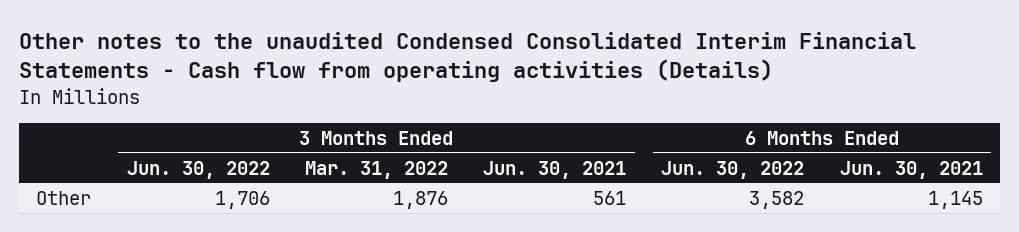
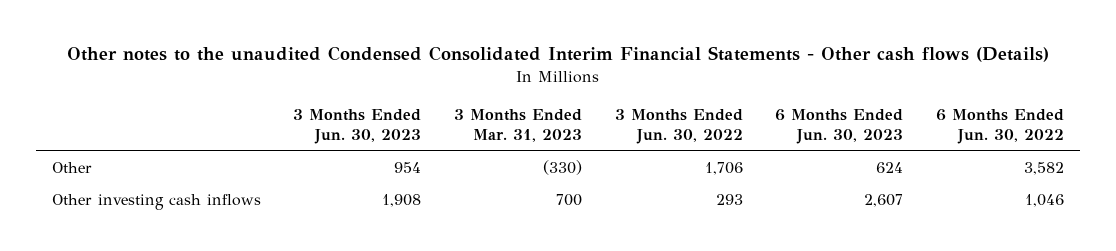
- Other notes to the unaudited Condensed Consolidated Interim Financial Statements - Cash flow from operating activities (Details)
+ Other notes to the unaudited Condensed Consolidated Interim Financial Statements - Other cash flows (Details)
- | 3 Months Ended Jun. 30, 2022 | 3 Months Ended Mar. 31, 2022 | 3 Months Ended Jun. 30, 2021 | 6 Months Ended Jun. 30, 2022 | 6 Months Ended Jun. 30, 2021
+ | 3 Months Ended Jun. 30, 2023 | 3 Months Ended Mar. 31, 2023 | 3 Months Ended Jun. 30, 2022 | 6 Months Ended Jun. 30, 2023 | 6 Months Ended Jun. 30, 2022
+ Other investing cash inflows | 1,908 | 700 | 293 | 2,607 | 1,046

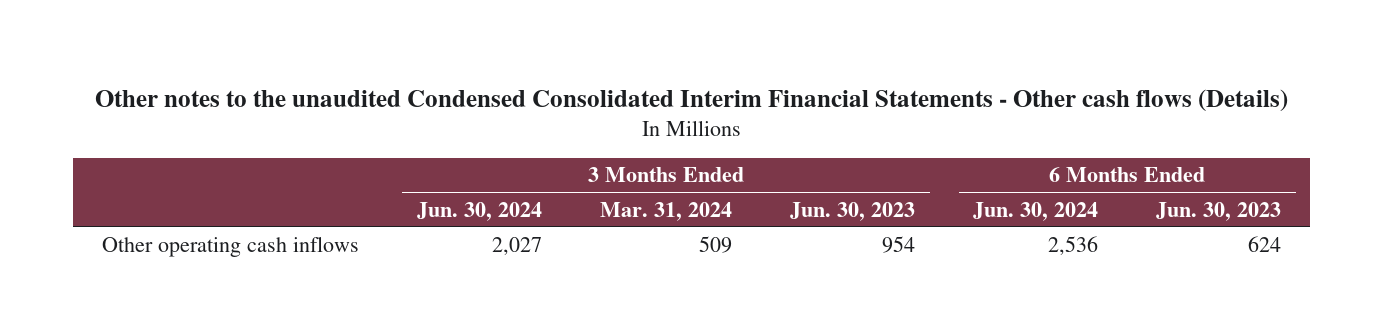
- | 3 Months Ended Jun. 30, 2023 | 3 Months Ended Mar. 31, 2023 | 3 Months Ended Jun. 30, 2022 | 6 Months Ended Jun. 30, 2023 | 6 Months Ended Jun. 30, 2022
+ | 3 Months Ended Jun. 30, 2024 | 3 Months Ended Mar. 31, 2024 | 3 Months Ended Jun. 30, 2023 | 6 Months Ended Jun. 30, 2024 | 6 Months Ended Jun. 30, 2023
- Other | 954 | (330) | 1,706 | 624 | 3,582
- Other investing cash inflows | 1,908 | 700 | 293 | 2,607 | 1,046
+ Other operating cash inflows | 2,027 | 509 | 954 | 2,536 | 624

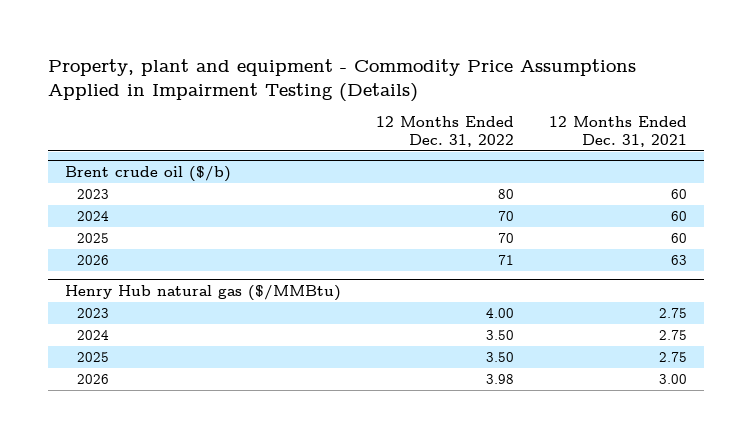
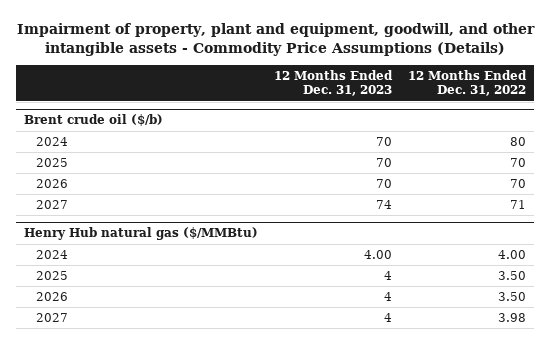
- Property, plant and equipment - Commodity Price Assumptions Applied in Impairment Testing (Details)
+ Impairment of property, plant and equipment, goodwill, and other intangible assets - Commodity Price Assumptions (Details)
- | 12 Months Ended Dec. 31, 2022 | 12 Months Ended Dec. 31, 2021
+ | 12 Months Ended Dec. 31, 2023 | 12 Months Ended Dec. 31, 2022
@ Brent crude oil ($/b)
- 2023 | 80 | 60
- 2024 | 70 | 60
+ 2024 | 70 | 80
- 2026 | 71 | 63
+ 2026 | 70 | 70
+ 2027 | 74 | 71
@ Henry Hub natural gas ($/MMBtu)
- 2023 | 4.00 | 2.75
- 2024 | 3.50 | 2.75
+ 2024 | 4.00 | 4.00
- 2026 | 3.98 | 3.00
+ 2026 | 4 | 3.50
+ 2027 | 4 | 3.98

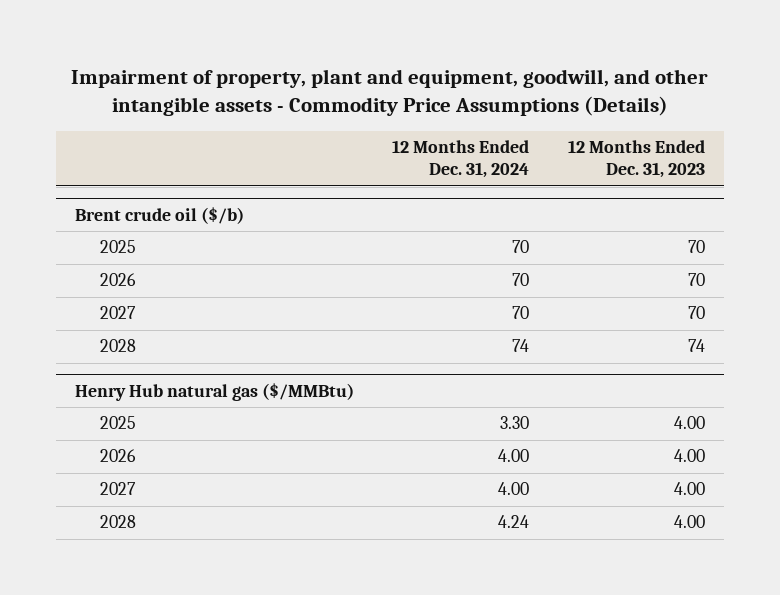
- | 12 Months Ended Dec. 31, 2023 | 12 Months Ended Dec. 31, 2022
+ | 12 Months Ended Dec. 31, 2024 | 12 Months Ended Dec. 31, 2023
@ Brent crude oil ($/b)
- 2024 | 70 | 80
- 2027 | 74 | 71
+ 2027 | 70 | 70
+ 2028 | 74 | 74
@ Henry Hub natural gas ($/MMBtu)
- 2024 | 4.00 | 4.00
- 2025 | 4 | 3.50
- 2026 | 4 | 3.50
- 2027 | 4 | 3.98
+ 2025 | 3.30 | 4.00
+ 2026 | 4.00 | 4.00
+ 2027 | 4.00 | 4.00
+ 2028 | 4.24 | 4.00

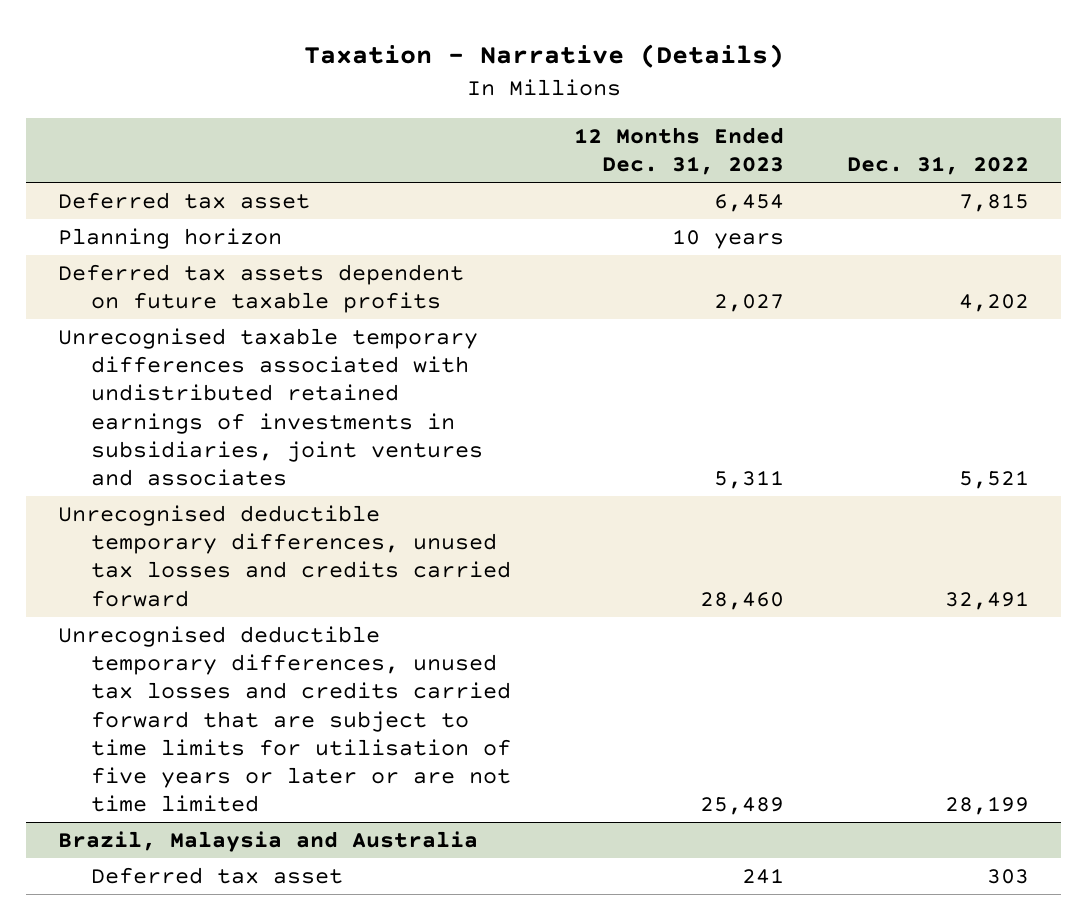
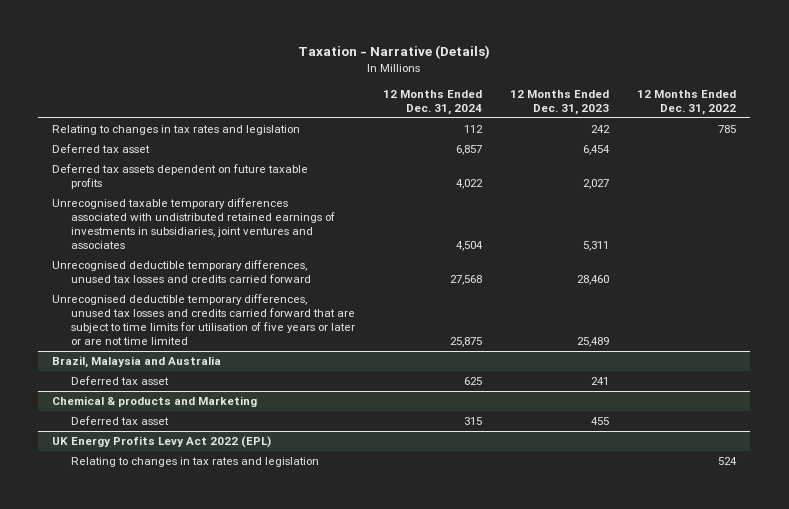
- | 12 Months Ended Dec. 31, 2023 | Dec. 31, 2022
+ | 12 Months Ended Dec. 31, 2024 | 12 Months Ended Dec. 31, 2023 | 12 Months Ended Dec. 31, 2022
+ Relating to changes in tax rates and legislation | 112 | 242 | 785
- Planning horizon | 10 years |
+ Chemical & products and Marketing
+ Deferred tax asset | 315 | 455 |
+ UK Energy Profits Levy Act 2022 (EPL)
+ Relating to changes in tax rates and legislation | | | 524

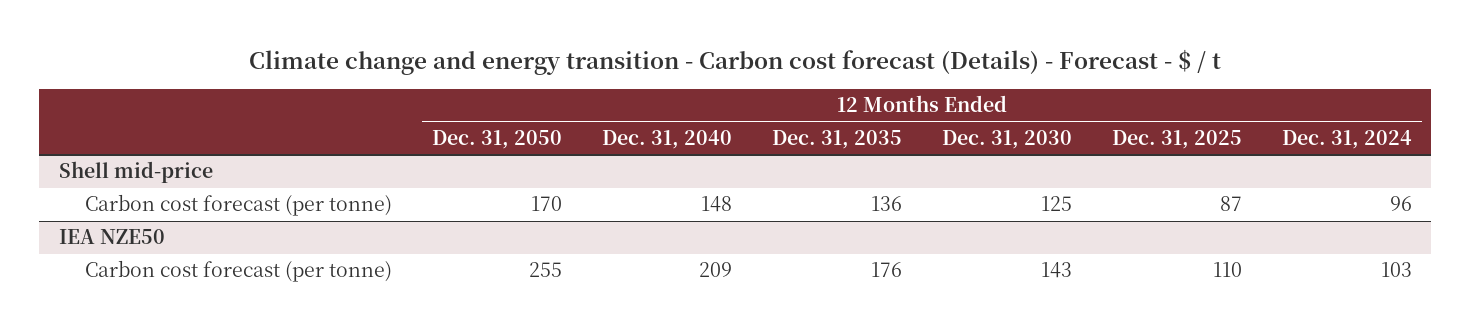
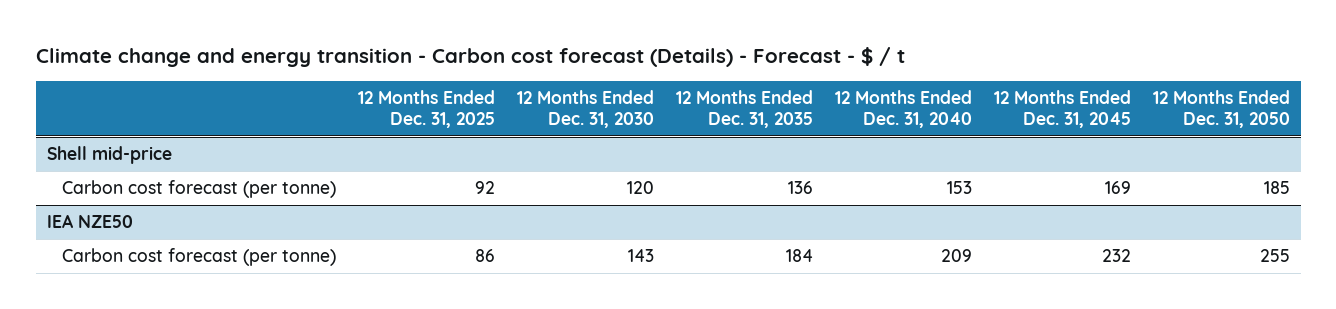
- | 12 Months Ended Dec. 31, 2050 | 12 Months Ended Dec. 31, 2040 | 12 Months Ended Dec. 31, 2035 | 12 Months Ended Dec. 31, 2030 | 12 Months Ended Dec. 31, 2025 | 12 Months Ended Dec. 31, 2024
+ | 12 Months Ended Dec. 31, 2025 | 12 Months Ended Dec. 31, 2030 | 12 Months Ended Dec. 31, 2035 | 12 Months Ended Dec. 31, 2040 | 12 Months Ended Dec. 31, 2045 | 12 Months Ended Dec. 31, 2050
@ Shell mid-price
- Carbon cost forecast (per tonne) | 170 | 148 | 136 | 125 | 87 | 96
+ Carbon cost forecast (per tonne) | 92 | 120 | 136 | 153 | 169 | 185
@ IEA NZE50
- Carbon cost forecast (per tonne) | 255 | 209 | 176 | 143 | 110 | 103
+ Carbon cost forecast (per tonne) | 86 | 143 | 184 | 209 | 232 | 255

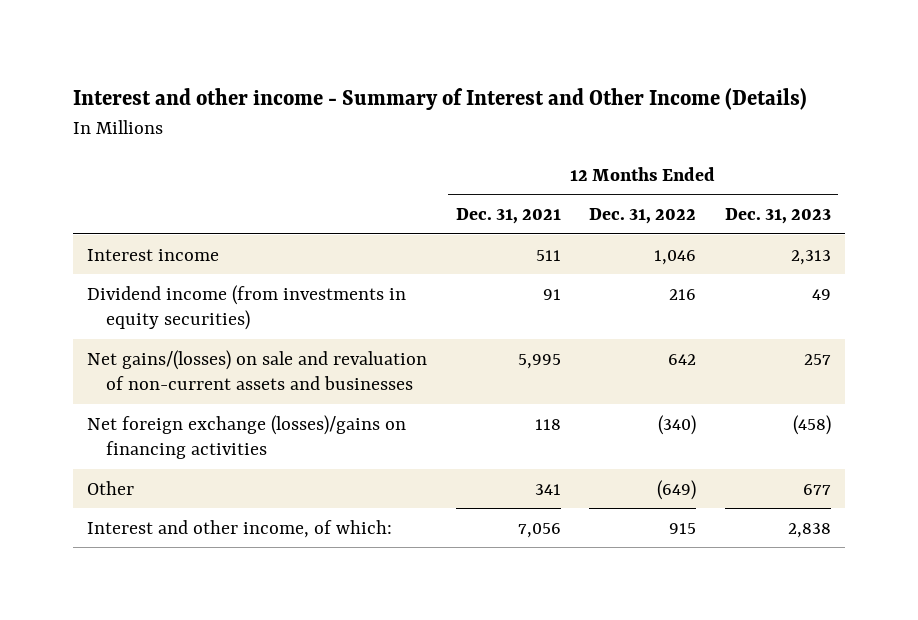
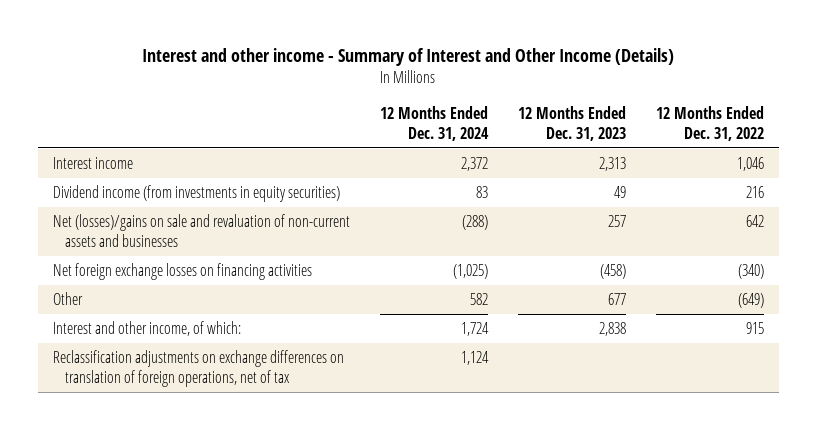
- | 12 Months Ended Dec. 31, 2021 | 12 Months Ended Dec. 31, 2022 | 12 Months Ended Dec. 31, 2023
+ | 12 Months Ended Dec. 31, 2024 | 12 Months Ended Dec. 31, 2023 | 12 Months Ended Dec. 31, 2022
- Net gains/(losses) on sale and revaluation of non-current assets and businesses | 5,995 | 642 | 257
- Net foreign exchange (losses)/gains on financing activities | 118 | (340) | (458)
+ Net (losses)/gains on sale and revaluation of non-current assets and businesses | (288) | 257 | 642
+ Net foreign exchange losses on financing activities | (1,025) | (458) | (340)
+ Reclassification adjustments on exchange differences on translation of foreign operations, net of tax | 1,124 | |

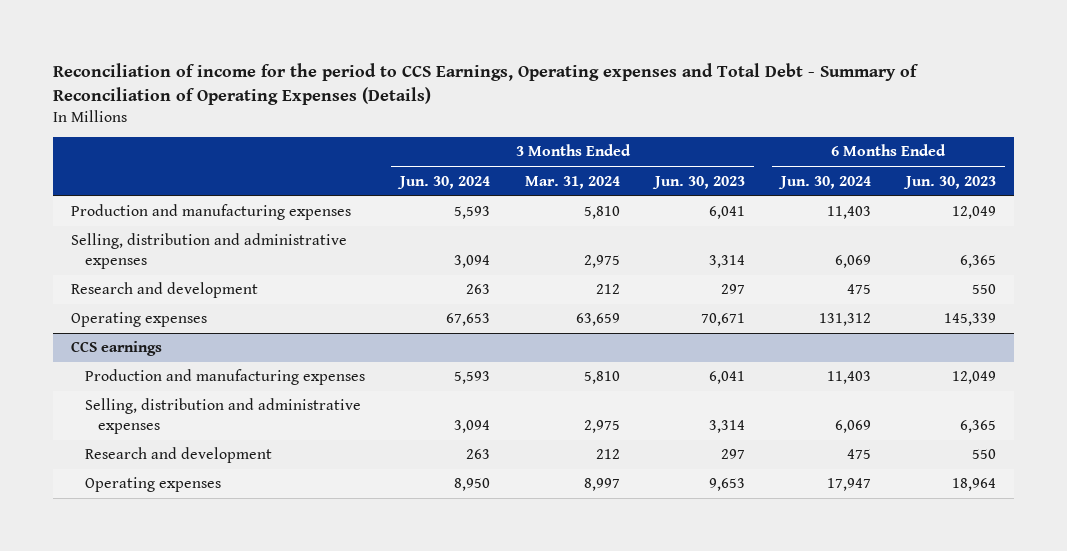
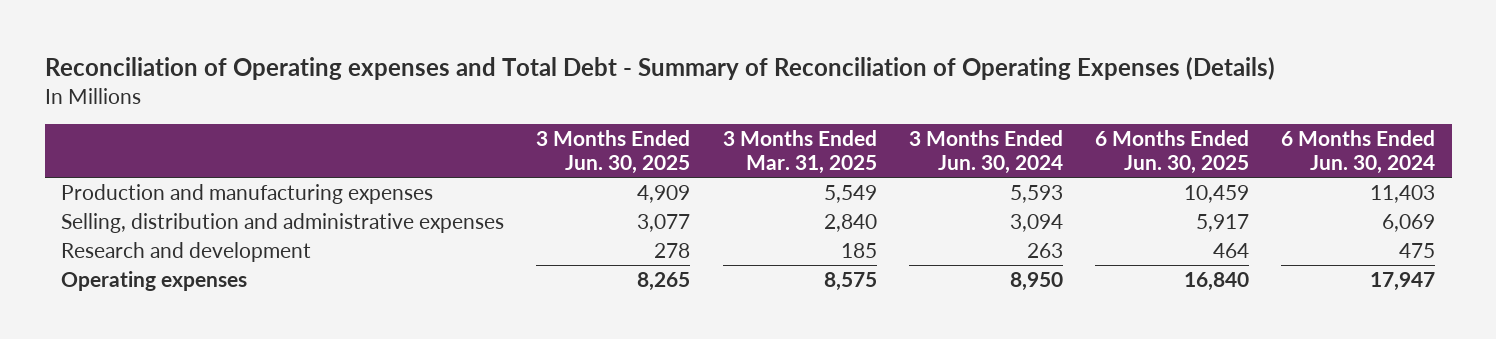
- Reconciliation of income for the period to CCS Earnings, Operating expenses and Total Debt - Summary of Reconciliation of Operating Expenses (Details)
+ Reconciliation of Operating expenses and Total Debt - Summary of Reconciliation of Operating Expenses (Details)
- | 3 Months Ended Jun. 30, 2024 | 3 Months Ended Mar. 31, 2024 | 3 Months Ended Jun. 30, 2023 | 6 Months Ended Jun. 30, 2024 | 6 Months Ended Jun. 30, 2023
+ | 3 Months Ended Jun. 30, 2025 | 3 Months Ended Mar. 31, 2025 | 3 Months Ended Jun. 30, 2024 | 6 Months Ended Jun. 30, 2025 | 6 Months Ended Jun. 30, 2024
- Operating expenses | 67,653 | 63,659 | 70,671 | 131,312 | 145,339
- CCS earnings
- Production and manufacturing expenses | 5,593 | 5,810 | 6,041 | 11,403 | 12,049
- Selling, distribution and administrative expenses | 3,094 | 2,975 | 3,314 | 6,069 | 6,365
- Research and development | 263 | 212 | 297 | 475 | 550

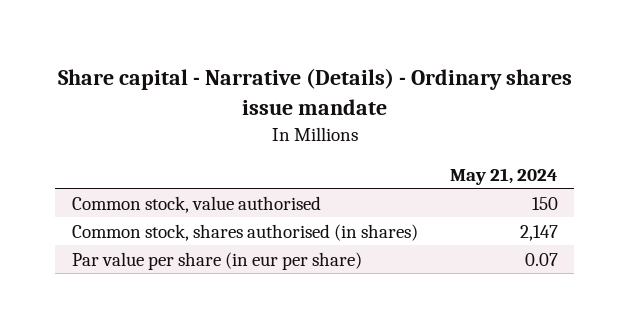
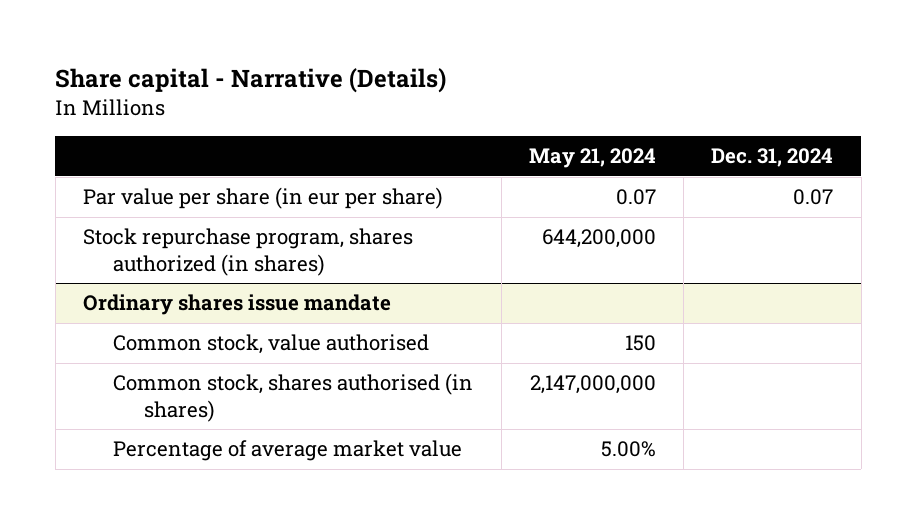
- Share capital - Narrative (Details) - Ordinary shares issue mandate
+ Share capital - Narrative (Details)
- | May 21, 2024
+ | May 21, 2024 | Dec. 31, 2024
- Common stock, value authorised | 150
- Common stock, shares authorised (in shares) | 2,147
+ Stock repurchase program, shares authorized (in shares) | 644,200,000 |
+ Ordinary shares issue mandate
+ Common stock, value authorised | 150 |
+ Common stock, shares authorised (in shares) | 2,147,000,000 |
+ Percentage of average market value | 5.00% |

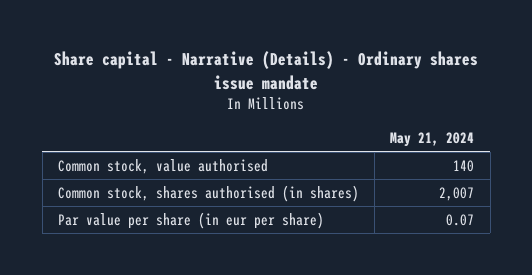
- Share capital - Narrative (Details)
+ Share capital - Narrative (Details) - Ordinary shares issue mandate
- | May 21, 2024 | Dec. 31, 2024
+ | May 21, 2024
+ Common stock, value authorised | 140
+ Common stock, shares authorised (in shares) | 2,007
- Stock repurchase program, shares authorized (in shares) | 644,200,000 |
- Ordinary shares issue mandate
- Common stock, value authorised | 150 |
- Common stock, shares authorised (in shares) | 2,147,000,000 |
- Percentage of average market value | 5.00% |

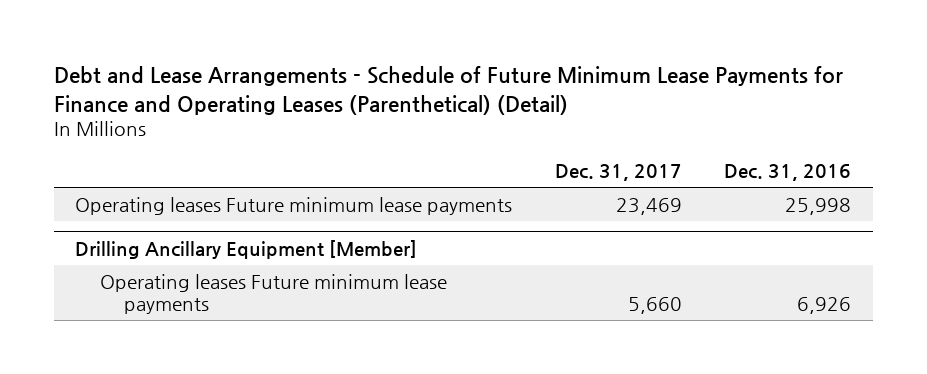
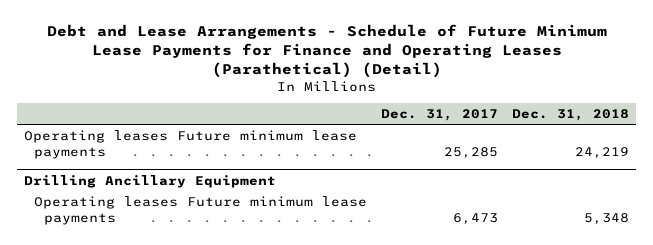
- Debt and Lease Arrangements - Schedule of Future Minimum Lease Payments for Finance and Operating Leases (Parenthetical) (Detail)
+ Debt and Lease Arrangements - Schedule of Future Minimum Lease Payments for Finance and Operating Leases (Parathetical) (Detail)
- | Dec. 31, 2017 | Dec. 31, 2016
+ | Dec. 31, 2017 | Dec. 31, 2018
- Operating leases Future minimum lease payments | 23,469 | 25,998
- Drilling Ancillary Equipment [Member]
- Operating leases Future minimum lease payments | 5,660 | 6,926
+ Operating leases Future minimum lease payments | 25,285 | 24,219
+ Drilling Ancillary Equipment
+ Operating leases Future minimum lease payments | 6,473 | 5,348

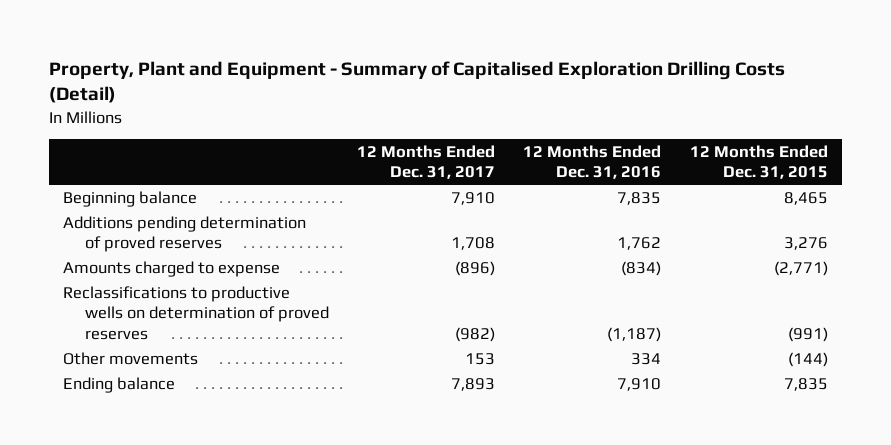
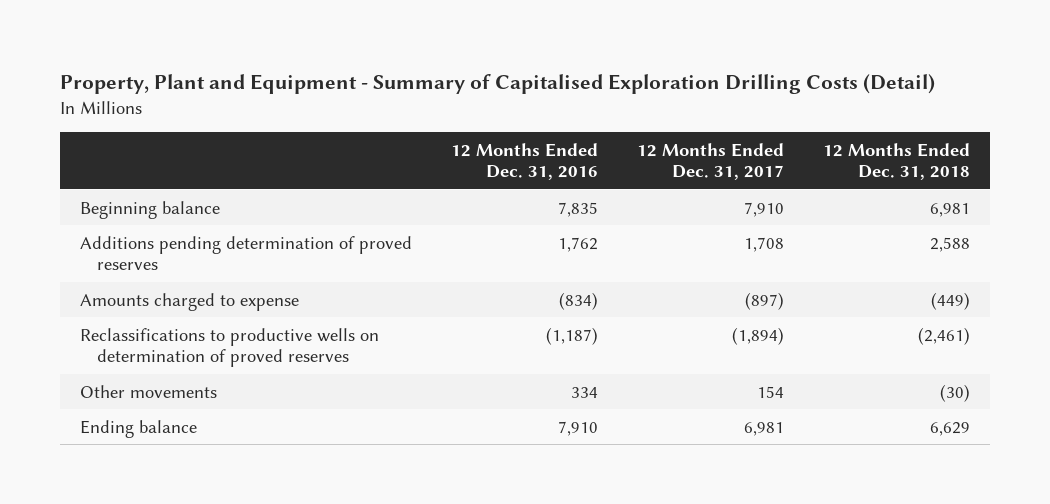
- | 12 Months Ended Dec. 31, 2017 | 12 Months Ended Dec. 31, 2016 | 12 Months Ended Dec. 31, 2015
+ | 12 Months Ended Dec. 31, 2016 | 12 Months Ended Dec. 31, 2017 | 12 Months Ended Dec. 31, 2018
- Amounts charged to expense | (896) | (834) | (2,771)
- Reclassifications to productive wells on determination of proved reserves | (982) | (1,187) | (991)
- Other movements | 153 | 334 | (144)
- Ending balance | 7,893 | 7,910 | 7,835
+ Amounts charged to expense | (834) | (897) | (449)
+ Reclassifications to productive wells on determination of proved reserves | (1,187) | (1,894) | (2,461)
+ Other movements | 334 | 154 | (30)
+ Ending balance | 7,910 | 6,981 | 6,629

